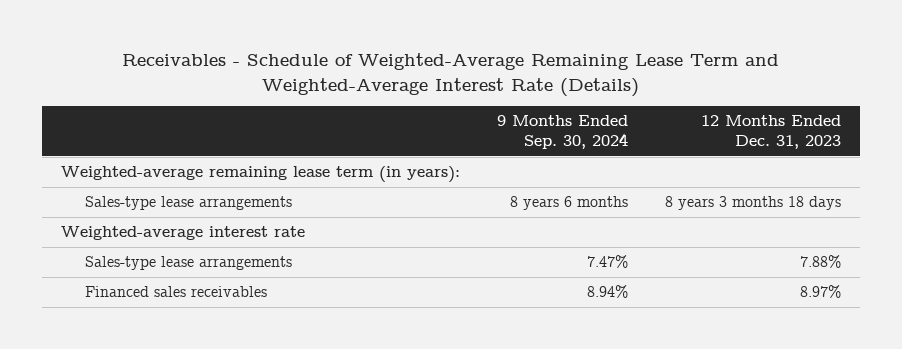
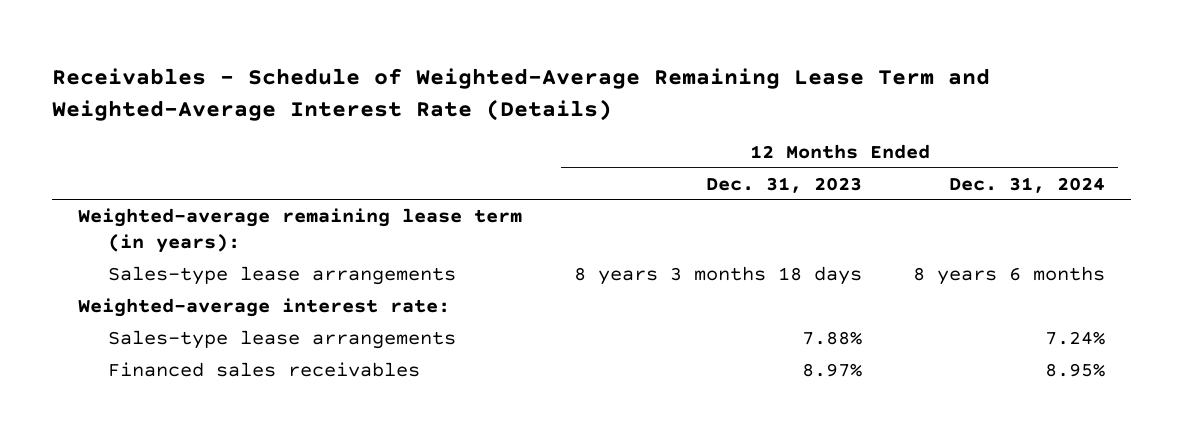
- | 9 Months Ended Sep. 30, 2024 | 12 Months Ended Dec. 31, 2023
+ | 12 Months Ended Dec. 31, 2023 | 12 Months Ended Dec. 31, 2024
- Weighted-average interest rate
+ Weighted-average interest rate:

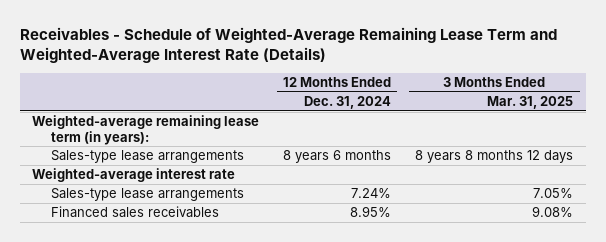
- | 12 Months Ended Dec. 31, 2023 | 12 Months Ended Dec. 31, 2024
+ | 12 Months Ended Dec. 31, 2024 | 3 Months Ended Mar. 31, 2025
- Weighted-average interest rate:
+ Weighted-average interest rate

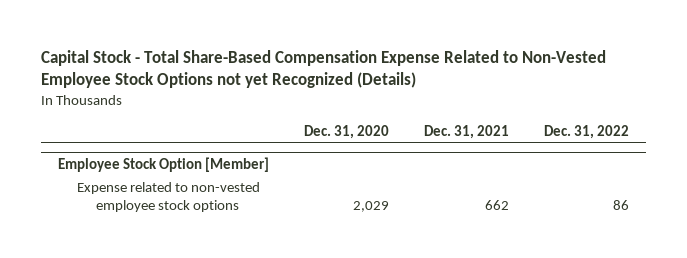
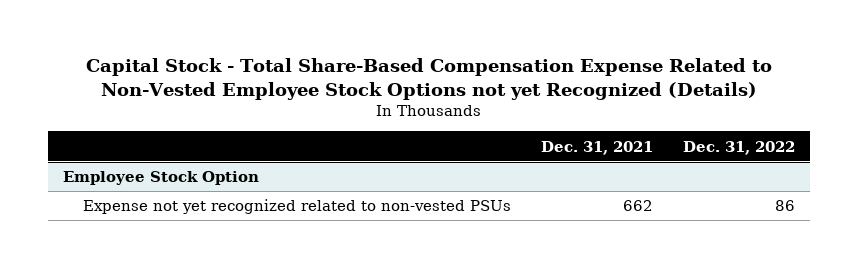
- | Dec. 31, 2020 | Dec. 31, 2021 | Dec. 31, 2022
+ | Dec. 31, 2021 | Dec. 31, 2022
- Employee Stock Option [Member]
- Expense related to non-vested employee stock options | 2,029 | 662 | 86
+ Employee Stock Option
+ Expense not yet recognized related to non-vested PSUs | 662 | 86

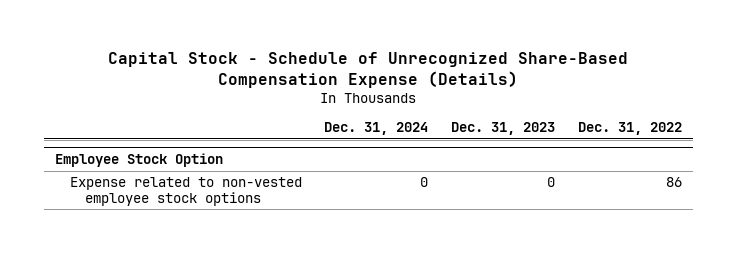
- Capital Stock - Total Share-Based Compensation Expense Related to Non-Vested Employee Stock Options not yet Recognized (Details)
+ Capital Stock - Schedule of Unrecognized Share-Based Compensation Expense (Details)
- | Dec. 31, 2021 | Dec. 31, 2022
+ | Dec. 31, 2024 | Dec. 31, 2023 | Dec. 31, 2022
@ Employee Stock Option
- Expense not yet recognized related to non-vested PSUs | 662 | 86
+ Expense related to non-vested employee stock options | 0 | 0 | 86

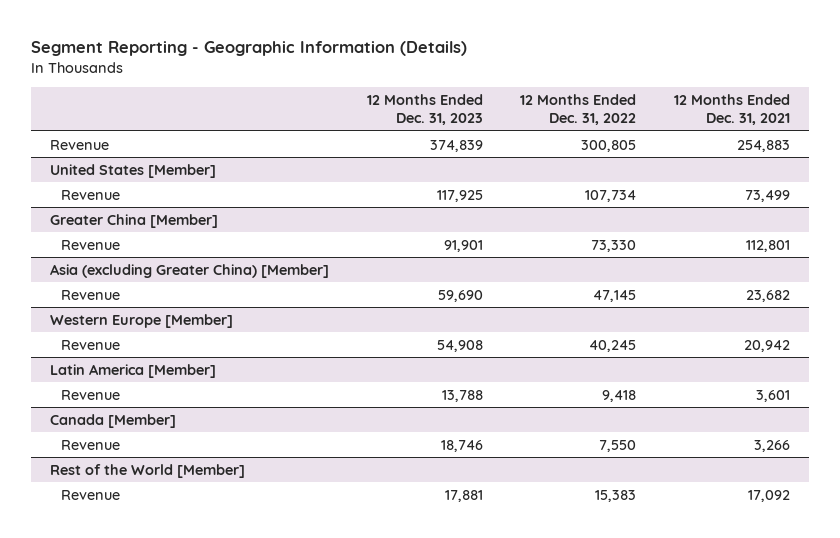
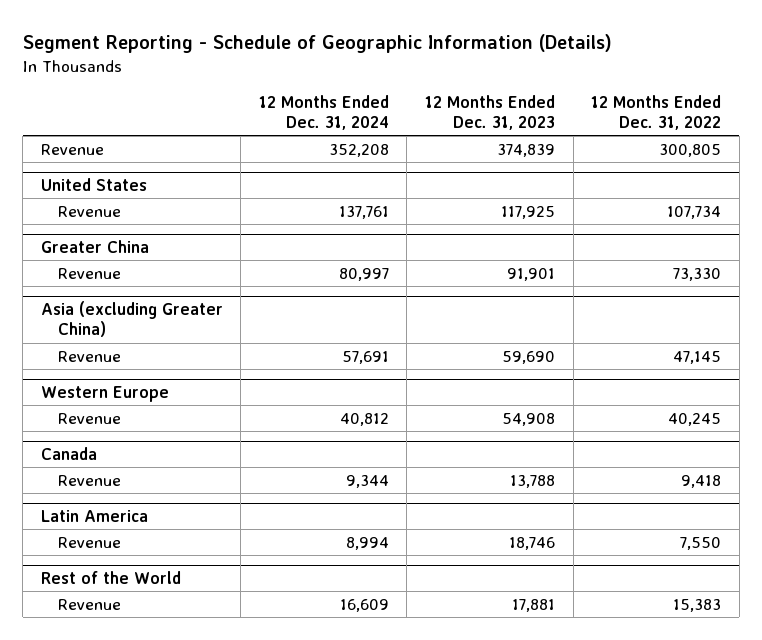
- Segment Reporting - Geographic Information (Details)
+ Segment Reporting - Schedule of Geographic Information (Details)
- | 12 Months Ended Dec. 31, 2023 | 12 Months Ended Dec. 31, 2022 | 12 Months Ended Dec. 31, 2021
+ | 12 Months Ended Dec. 31, 2024 | 12 Months Ended Dec. 31, 2023 | 12 Months Ended Dec. 31, 2022
- United States [Member]
+ United States
- Greater China [Member]
+ Greater China
- Asia (excluding Greater China) [Member]
+ Asia (excluding Greater China)
- Western Europe [Member]
+ Western Europe
- Latin America [Member]
+ Canada
- Canada [Member]
+ Latin America
- Rest of the World [Member]
+ Rest of the World

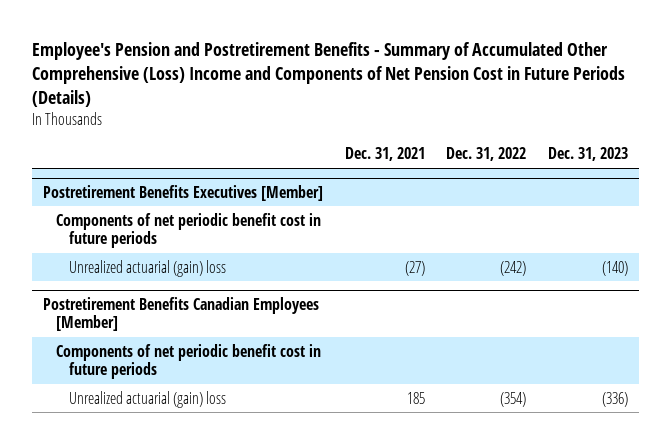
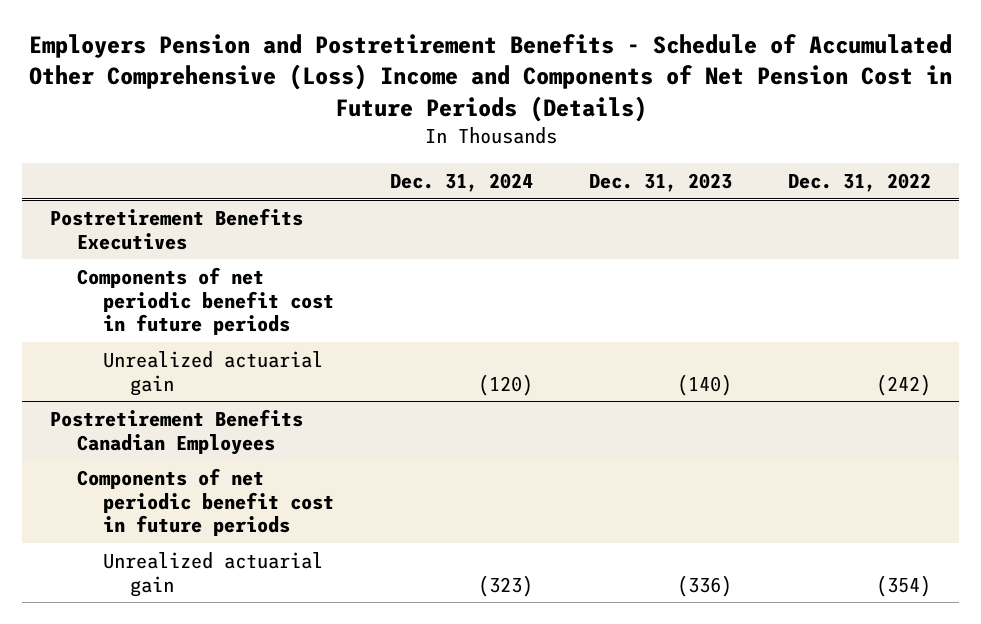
- Employee's Pension and Postretirement Benefits - Summary of Accumulated Other Comprehensive (Loss) Income and Components of Net Pension Cost in Future Periods (Details)
+ Employers Pension and Postretirement Benefits - Schedule of Accumulated Other Comprehensive (Loss) Income and Components of Net Pension Cost in Future Periods (Details)
- | Dec. 31, 2021 | Dec. 31, 2022 | Dec. 31, 2023
+ | Dec. 31, 2024 | Dec. 31, 2023 | Dec. 31, 2022
- Postretirement Benefits Executives [Member]
+ Postretirement Benefits Executives
- Unrealized actuarial (gain) loss | (27) | (242) | (140)
- Postretirement Benefits Canadian Employees [Member]
+ Unrealized actuarial gain | (120) | (140) | (242)
+ Postretirement Benefits Canadian Employees
- Unrealized actuarial (gain) loss | 185 | (354) | (336)
+ Unrealized actuarial gain | (323) | (336) | (354)

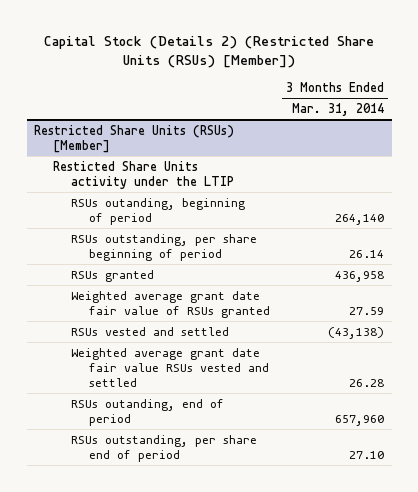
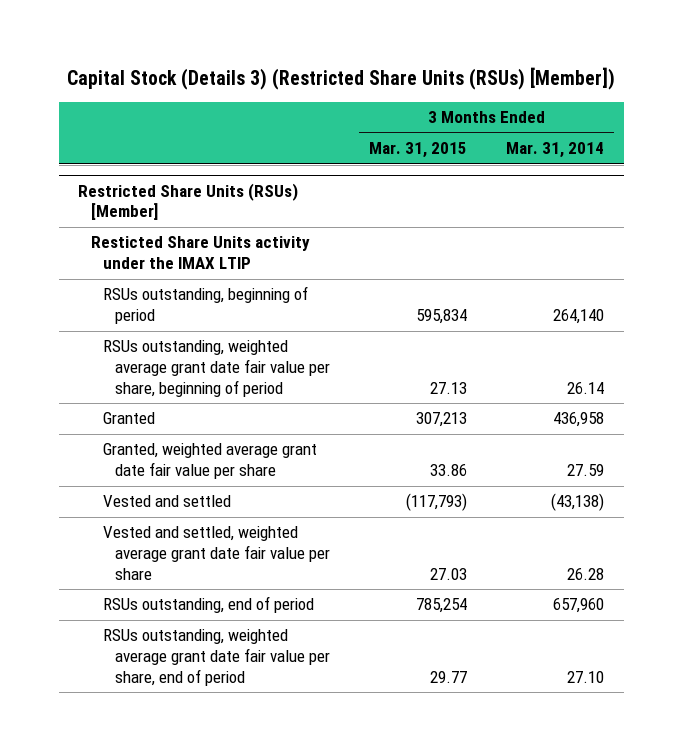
- Capital Stock (Details 2) (Restricted Share Units (RSUs) [Member])
+ Capital Stock (Details 3) (Restricted Share Units (RSUs) [Member])
- | 3 Months Ended Mar. 31, 2014
+ | 3 Months Ended Mar. 31, 2015 | 3 Months Ended Mar. 31, 2014
@ Restricted Share Units (RSUs) [Member]
- Resticted Share Units activity under the LTIP
- RSUs outanding, beginning of period | 264,140
- RSUs outstanding, per share beginning of period | 26.14
- RSUs granted | 436,958
- Weighted average grant date fair value of RSUs granted | 27.59
- RSUs vested and settled | (43,138)
- Weighted average grant date fair value RSUs vested and settled | 26.28
- RSUs outanding, end of period | 657,960
- RSUs outstanding, per share end of period | 27.10
+ Resticted Share Units activity under the IMAX LTIP
+ RSUs outstanding, beginning of period | 595,834 | 264,140
+ RSUs outstanding, weighted average grant date fair value per share, beginning of period | 27.13 | 26.14
+ Granted | 307,213 | 436,958
+ Granted, weighted average grant date fair value per share | 33.86 | 27.59
+ Vested and settled | (117,793) | (43,138)
+ Vested and settled, weighted average grant date fair value per share | 27.03 | 26.28
+ RSUs outstanding, end of period | 785,254 | 657,960
+ RSUs outstanding, weighted average grant date fair value per share, end of period | 29.77 | 27.10

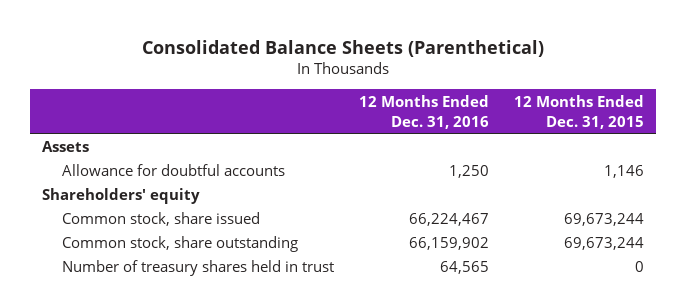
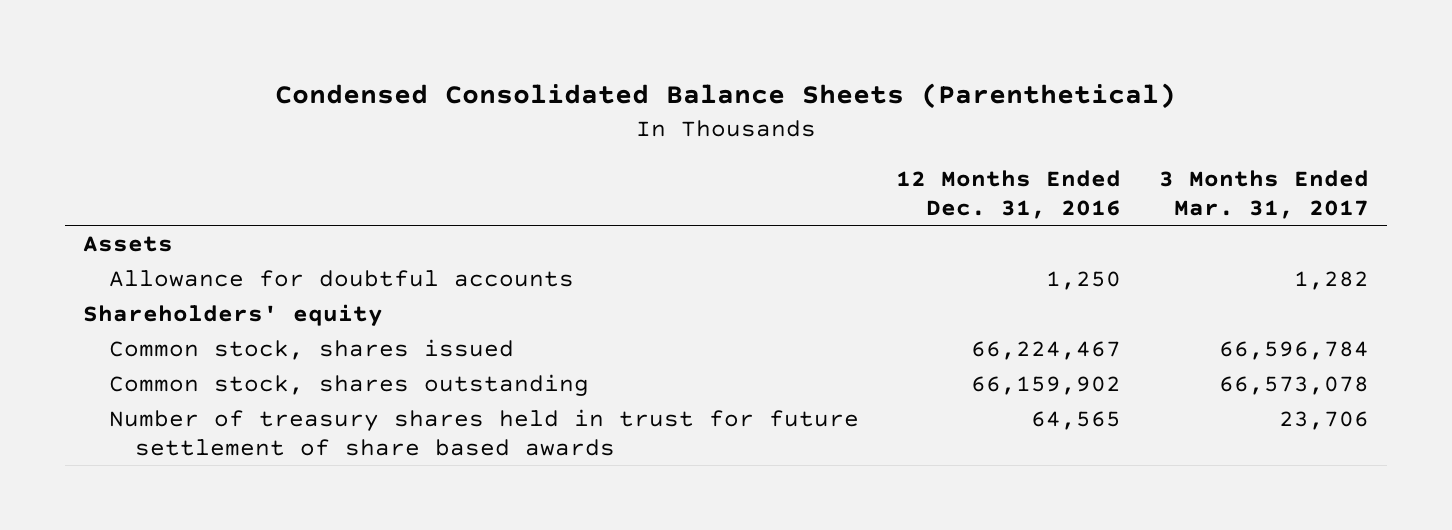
- Consolidated Balance Sheets (Parenthetical)
+ Condensed Consolidated Balance Sheets (Parenthetical)
- | 12 Months Ended Dec. 31, 2016 | 12 Months Ended Dec. 31, 2015
+ | 12 Months Ended Dec. 31, 2016 | 3 Months Ended Mar. 31, 2017
- Common stock, share issued | 66,224,467 | 69,673,244
- Common stock, share outstanding | 66,159,902 | 69,673,244
- Number of treasury shares held in trust | 64,565 | 0
+ Common stock, shares issued | 66,224,467 | 66,596,784
+ Common stock, shares outstanding | 66,159,902 | 66,573,078
+ Number of treasury shares held in trust for future settlement of share based awards | 64,565 | 23,706

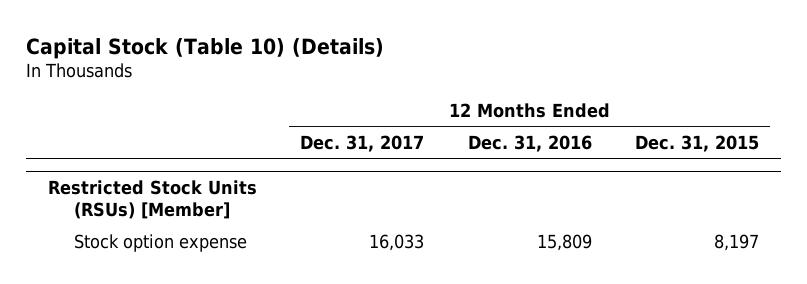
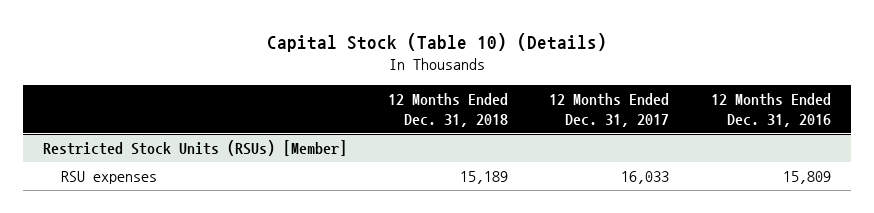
- | 12 Months Ended Dec. 31, 2017 | 12 Months Ended Dec. 31, 2016 | 12 Months Ended Dec. 31, 2015
+ | 12 Months Ended Dec. 31, 2018 | 12 Months Ended Dec. 31, 2017 | 12 Months Ended Dec. 31, 2016
@ Restricted Stock Units (RSUs) [Member]
- Stock option expense | 16,033 | 15,809 | 8,197
+ RSU expenses | 15,189 | 16,033 | 15,809

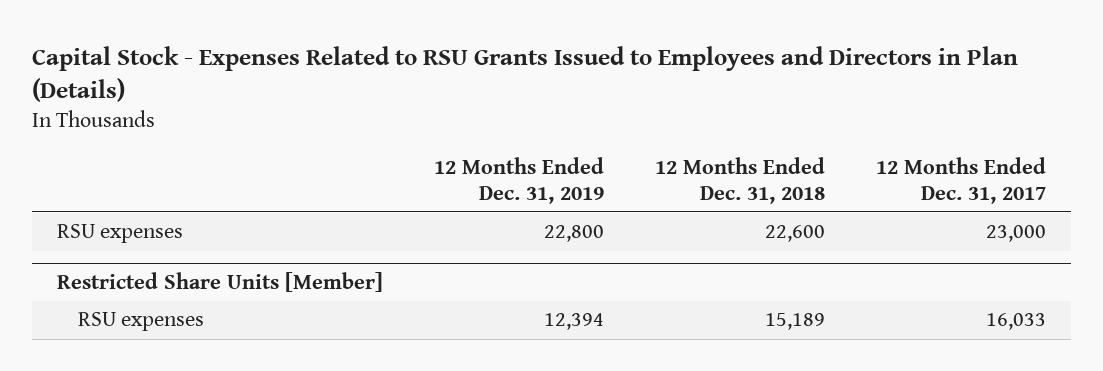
- Capital Stock (Table 10) (Details)
+ Capital Stock - Expenses Related to RSU Grants Issued to Employees and Directors in Plan (Details)
- | 12 Months Ended Dec. 31, 2018 | 12 Months Ended Dec. 31, 2017 | 12 Months Ended Dec. 31, 2016
+ | 12 Months Ended Dec. 31, 2019 | 12 Months Ended Dec. 31, 2018 | 12 Months Ended Dec. 31, 2017
- Restricted Stock Units (RSUs) [Member]
+ RSU expenses | 22,800 | 22,600 | 23,000
+ Restricted Share Units [Member]

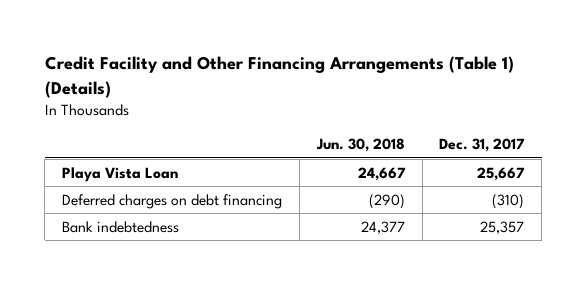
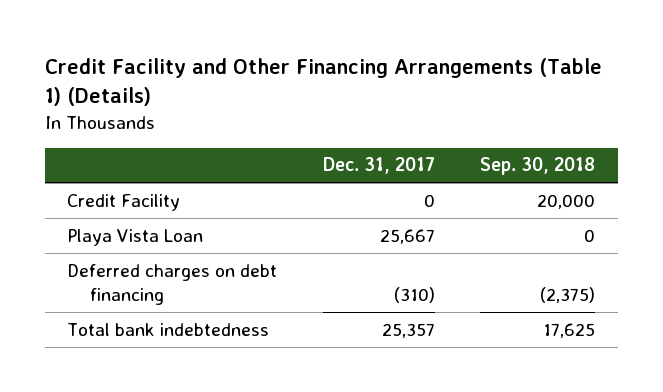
- | Jun. 30, 2018 | Dec. 31, 2017
+ | Dec. 31, 2017 | Sep. 30, 2018
+ Credit Facility | 0 | 20,000
- Bank indebtedness | 24,377 | 25,357
+ Total bank indebtedness | 25,357 | 17,625

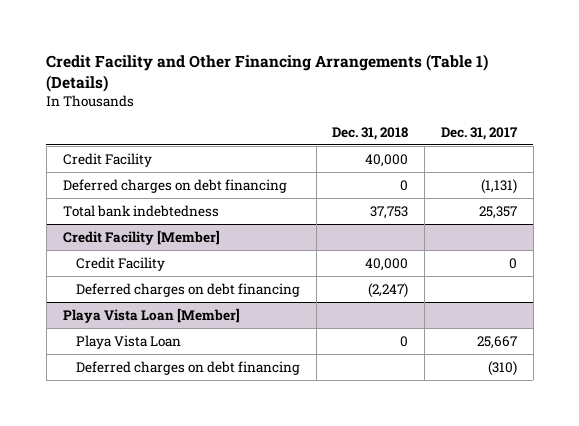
- | Dec. 31, 2017 | Sep. 30, 2018
+ | Dec. 31, 2018 | Dec. 31, 2017
+ Credit Facility | 40,000 |
+ Deferred charges on debt financing | 0 | (1,131)
moved up: Total bank indebtedness | 37,753 | 25,357
+ Credit Facility [Member]
+ Deferred charges on debt financing | (2,247) |
+ Playa Vista Loan [Member]

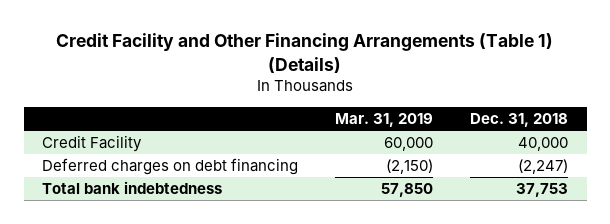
- | Dec. 31, 2018 | Dec. 31, 2017
+ | Mar. 31, 2019 | Dec. 31, 2018
- Deferred charges on debt financing | 0 | (1,131)
- Credit Facility [Member]
- Credit Facility | 40,000 | 0
- Playa Vista Loan [Member]
- Playa Vista Loan | 0 | 25,667
- Deferred charges on debt financing | | (310)
moved down: Total bank indebtedness | 57,850 | 37,753

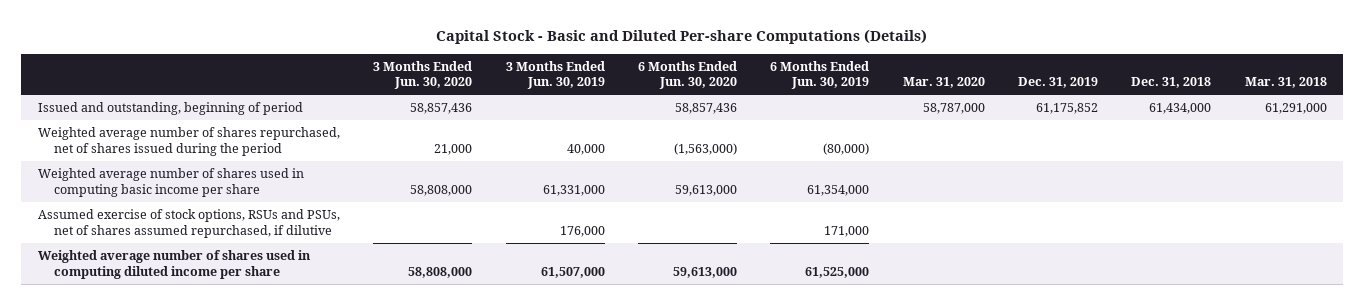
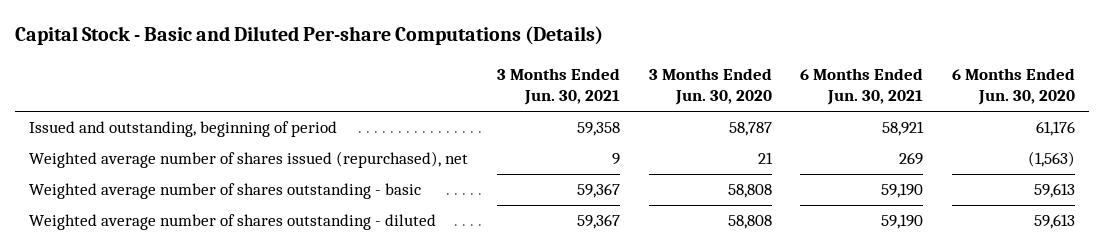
- | 3 Months Ended Jun. 30, 2020 | 3 Months Ended Jun. 30, 2019 | 6 Months Ended Jun. 30, 2020 | 6 Months Ended Jun. 30, 2019 | Mar. 31, 2020 | Dec. 31, 2019 | Dec. 31, 2018 | Mar. 31, 2018
+ | 3 Months Ended Jun. 30, 2021 | 3 Months Ended Jun. 30, 2020 | 6 Months Ended Jun. 30, 2021 | 6 Months Ended Jun. 30, 2020
- Issued and outstanding, beginning of period | 58,857,436 | | 58,857,436 | | 58,787,000 | 61,175,852 | 61,434,000 | 61,291,000
- Weighted average number of shares repurchased, net of shares issued during the period | 21,000 | 40,000 | (1,563,000) | (80,000) | | | |
- Weighted average number of shares used in computing basic income per share | 58,808,000 | 61,331,000 | 59,613,000 | 61,354,000 | | | |
- Assumed exercise of stock options, RSUs and PSUs, net of shares assumed repurchased, if dilutive | | 176,000 | | 171,000 | | | |
- Weighted average number of shares used in computing diluted income per share | 58,808,000 | 61,507,000 | 59,613,000 | 61,525,000 | | | |
+ Issued and outstanding, beginning of period | 59,358 | 58,787 | 58,921 | 61,176
+ Weighted average number of shares issued (repurchased), net | 9 | 21 | 269 | (1,563)
+ Weighted average number of shares outstanding - basic | 59,367 | 58,808 | 59,190 | 59,613
+ Weighted average number of shares outstanding - diluted | 59,367 | 58,808 | 59,190 | 59,613

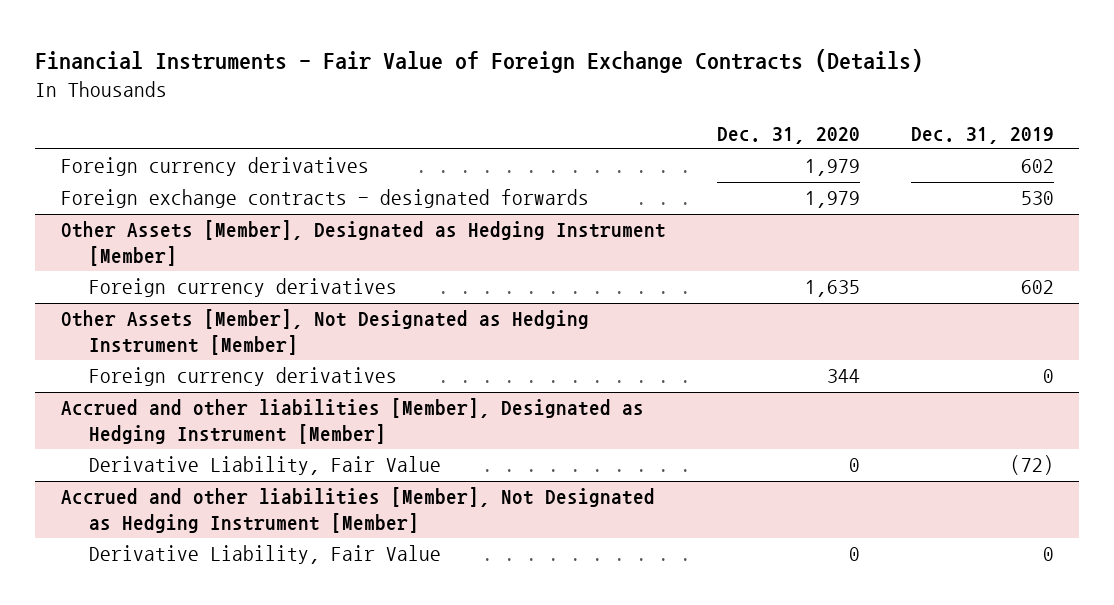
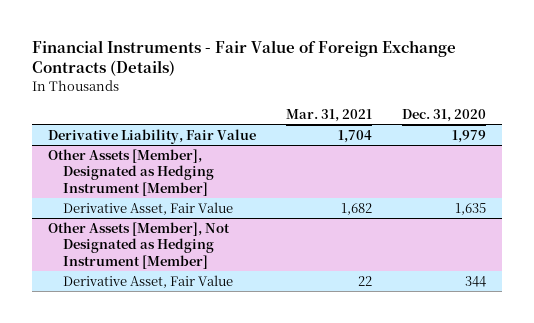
- | Dec. 31, 2020 | Dec. 31, 2019
+ | Mar. 31, 2021 | Dec. 31, 2020
- Foreign currency derivatives | 1,979 | 602
- Foreign exchange contracts - designated forwards | 1,979 | 530
+ Derivative Liability, Fair Value | 1,704 | 1,979
@ Other Assets [Member], Designated as Hedging Instrument [Member]
- Foreign currency derivatives | 1,635 | 602
+ Derivative Asset, Fair Value | 1,682 | 1,635
@ Other Assets [Member], Not Designated as Hedging Instrument [Member]
- Foreign currency derivatives | 344 | 0
- Accrued and other liabilities [Member], Designated as Hedging Instrument [Member]
- Derivative Liability, Fair Value | 0 | (72)
- Accrued and other liabilities [Member], Not Designated as Hedging Instrument [Member]
- Derivative Liability, Fair Value | 0 | 0
@ Other Assets [Member], Not Designated as Hedging Instrument [Member]
+ Derivative Asset, Fair Value | 22 | 344

